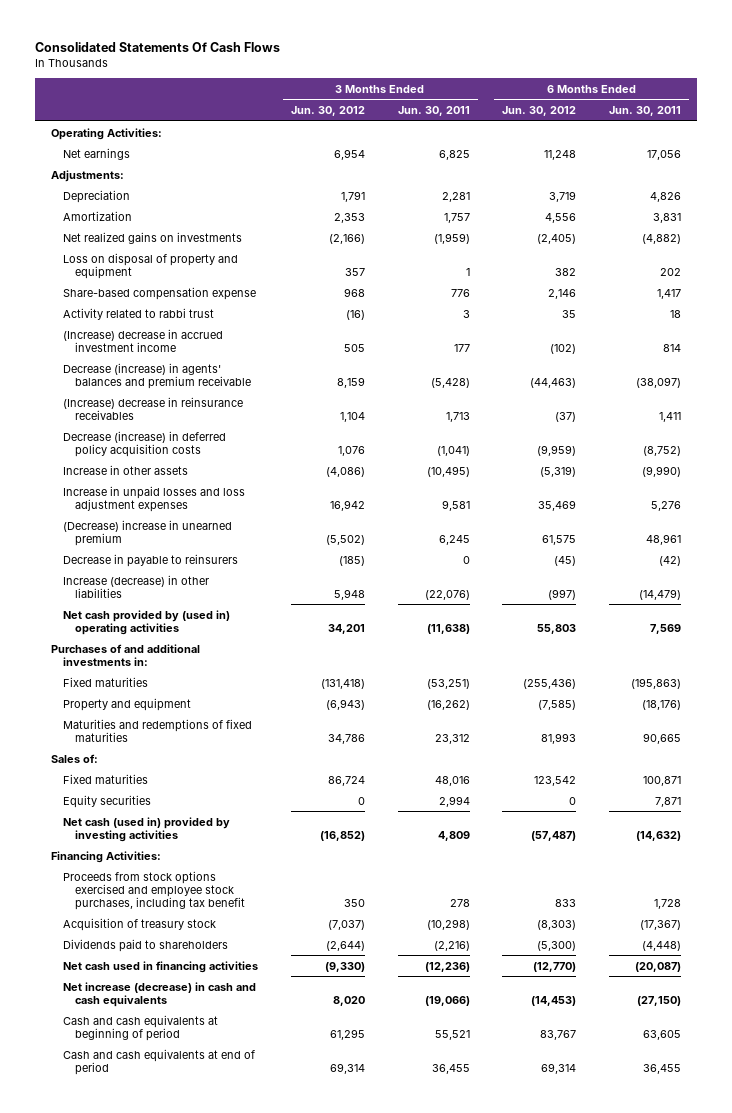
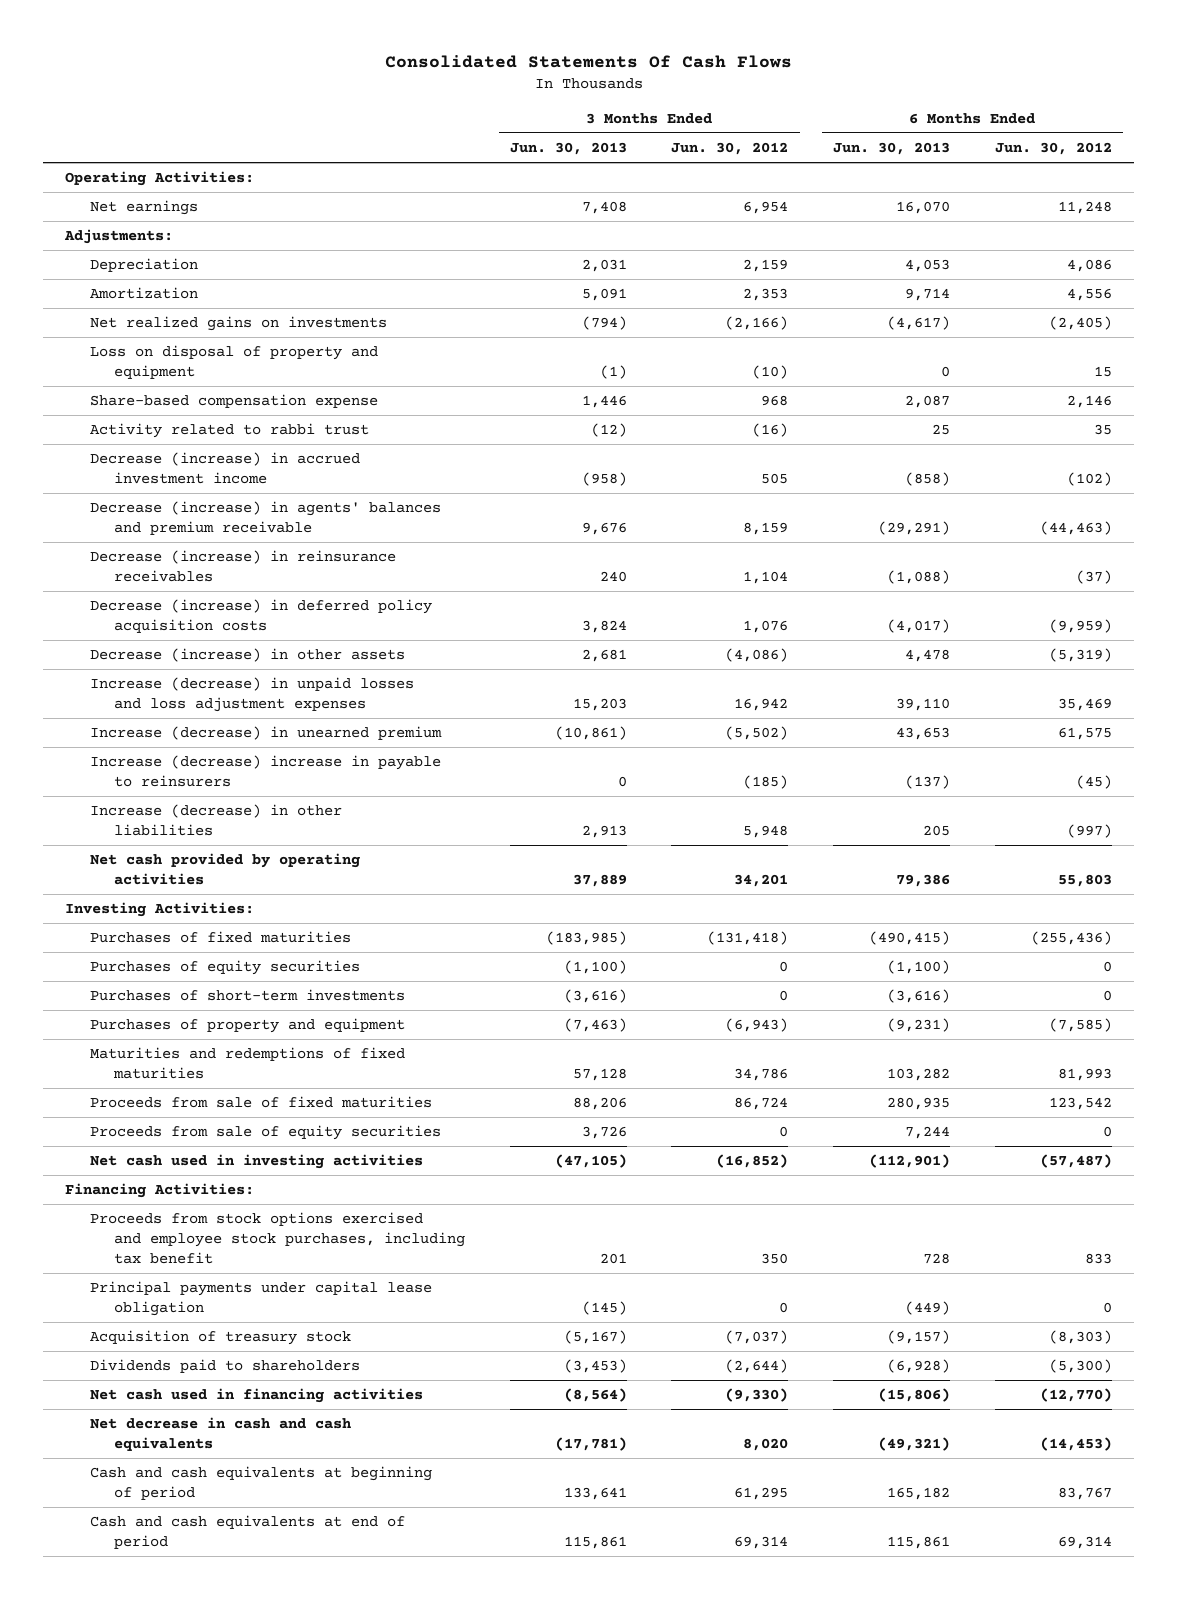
- | 3 Months Ended Jun. 30, 2012 | 3 Months Ended Jun. 30, 2011 | 6 Months Ended Jun. 30, 2012 | 6 Months Ended Jun. 30, 2011
+ | 3 Months Ended Jun. 30, 2013 | 3 Months Ended Jun. 30, 2012 | 6 Months Ended Jun. 30, 2013 | 6 Months Ended Jun. 30, 2012
- Depreciation | 1,791 | 2,281 | 3,719 | 4,826
+ Depreciation | 2,031 | 2,159 | 4,053 | 4,086
- Loss on disposal of property and equipment | 357 | 1 | 382 | 202
+ Loss on disposal of property and equipment | (1) | (10) | 0 | 15
- (Increase) decrease in accrued investment income | 505 | 177 | (102) | 814
+ Decrease (increase) in accrued investment income | (958) | 505 | (858) | (102)
- (Increase) decrease in reinsurance receivables | 1,104 | 1,713 | (37) | 1,411
+ Decrease (increase) in reinsurance receivables | 240 | 1,104 | (1,088) | (37)
- Increase in other assets | (4,086) | (10,495) | (5,319) | (9,990)
- Increase in unpaid losses and loss adjustment expenses | 16,942 | 9,581 | 35,469 | 5,276
- (Decrease) increase in unearned premium | (5,502) | 6,245 | 61,575 | 48,961
- Decrease in payable to reinsurers | (185) | 0 | (45) | (42)
+ Decrease (increase) in other assets | 2,681 | (4,086) | 4,478 | (5,319)
+ Increase (decrease) in unpaid losses and loss adjustment expenses | 15,203 | 16,942 | 39,110 | 35,469
+ Increase (decrease) in unearned premium | (10,861) | (5,502) | 43,653 | 61,575
+ Increase (decrease) increase in payable to reinsurers | 0 | (185) | (137) | (45)
- Net cash provided by (used in) operating activities | 34,201 | (11,638) | 55,803 | 7,569
- Purchases of and additional investments in:
- Fixed maturities | (131,418) | (53,251) | (255,436) | (195,863)
- Property and equipment | (6,943) | (16,262) | (7,585) | (18,176)
+ Net cash provided by operating activities | 37,889 | 34,201 | 79,386 | 55,803
+ Investing Activities:
+ Purchases of fixed maturities | (183,985) | (131,418) | (490,415) | (255,436)
+ Purchases of equity securities | (1,100) | 0 | (1,100) | 0
+ Purchases of short-term investments | (3,616) | 0 | (3,616) | 0
+ Purchases of property and equipment | (7,463) | (6,943) | (9,231) | (7,585)
- Sales of:
- Fixed maturities | 86,724 | 48,016 | 123,542 | 100,871
- Equity securities | 0 | 2,994 | 0 | 7,871
- Net cash (used in) provided by investing activities | (16,852) | 4,809 | (57,487) | (14,632)
+ Proceeds from sale of fixed maturities | 88,206 | 86,724 | 280,935 | 123,542
+ Proceeds from sale of equity securities | 3,726 | 0 | 7,244 | 0
+ Net cash used in investing activities | (47,105) | (16,852) | (112,901) | (57,487)
+ Principal payments under capital lease obligation | (145) | 0 | (449) | 0
- Net increase (decrease) in cash and cash equivalents | 8,020 | (19,066) | (14,453) | (27,150)
+ Net decrease in cash and cash equivalents | (17,781) | 8,020 | (49,321) | (14,453)

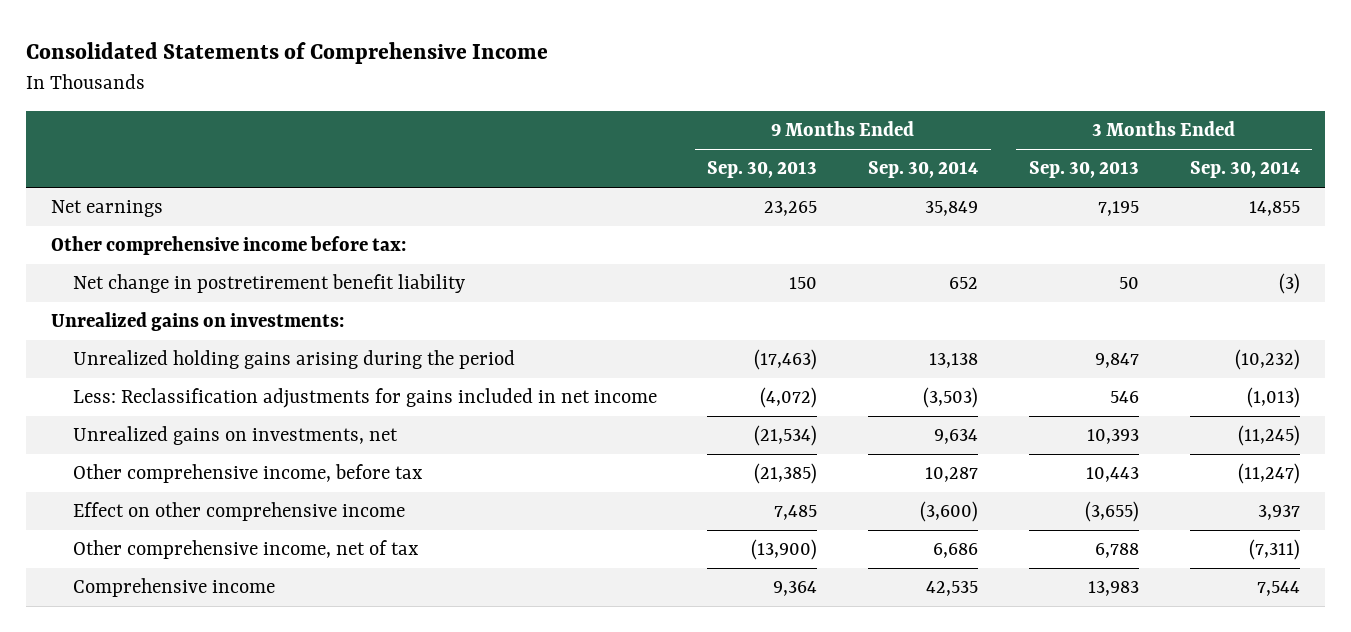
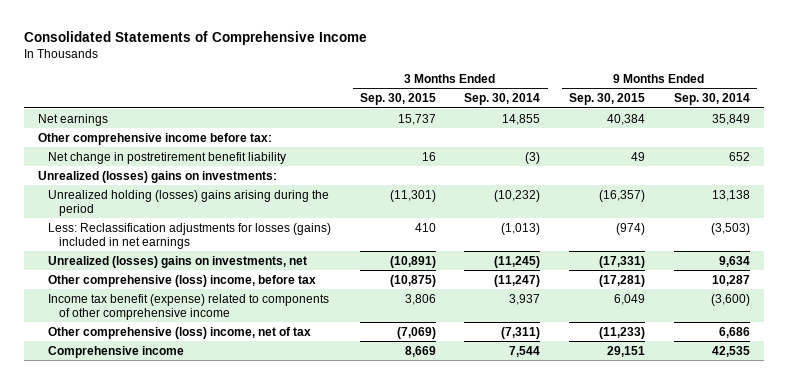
- | 9 Months Ended Sep. 30, 2013 | 9 Months Ended Sep. 30, 2014 | 3 Months Ended Sep. 30, 2013 | 3 Months Ended Sep. 30, 2014
+ | 3 Months Ended Sep. 30, 2015 | 3 Months Ended Sep. 30, 2014 | 9 Months Ended Sep. 30, 2015 | 9 Months Ended Sep. 30, 2014
- Unrealized gains on investments:
- Unrealized holding gains arising during the period | (17,463) | 13,138 | 9,847 | (10,232)
- Less: Reclassification adjustments for gains included in net income | (4,072) | (3,503) | 546 | (1,013)
- Unrealized gains on investments, net | (21,534) | 9,634 | 10,393 | (11,245)
- Other comprehensive income, before tax | (21,385) | 10,287 | 10,443 | (11,247)
- Effect on other comprehensive income | 7,485 | (3,600) | (3,655) | 3,937
- Other comprehensive income, net of tax | (13,900) | 6,686 | 6,788 | (7,311)
+ Unrealized (losses) gains on investments:
+ Unrealized holding (losses) gains arising during the period | (11,301) | (10,232) | (16,357) | 13,138
+ Less: Reclassification adjustments for losses (gains) included in net earnings | 410 | (1,013) | (974) | (3,503)
+ Unrealized (losses) gains on investments, net | (10,891) | (11,245) | (17,331) | 9,634
+ Other comprehensive (loss) income, before tax | (10,875) | (11,247) | (17,281) | 10,287
+ Income tax benefit (expense) related to components of other comprehensive income | 3,806 | 3,937 | 6,049 | (3,600)
+ Other comprehensive (loss) income, net of tax | (7,069) | (7,311) | (11,233) | 6,686

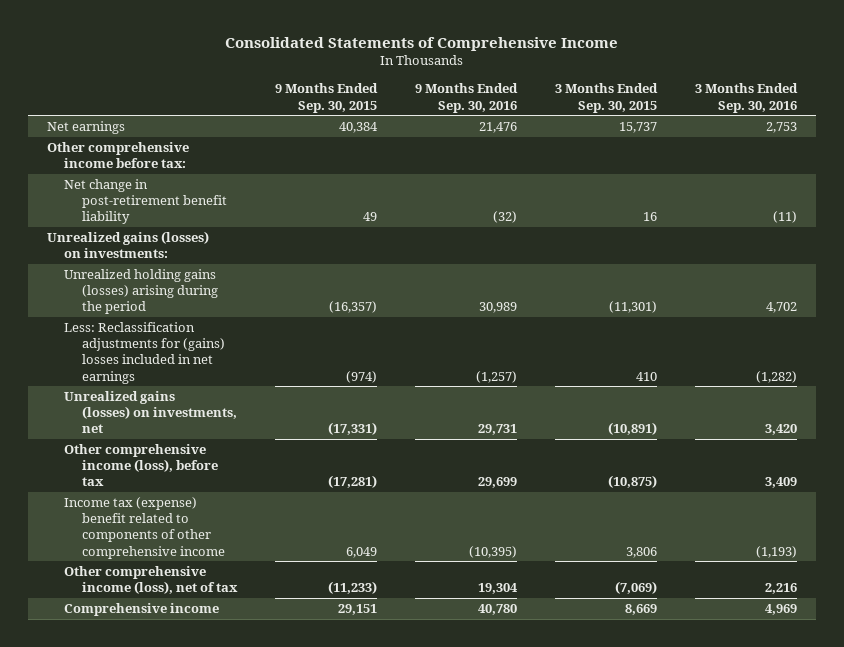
- | 3 Months Ended Sep. 30, 2015 | 3 Months Ended Sep. 30, 2014 | 9 Months Ended Sep. 30, 2015 | 9 Months Ended Sep. 30, 2014
+ | 9 Months Ended Sep. 30, 2015 | 9 Months Ended Sep. 30, 2016 | 3 Months Ended Sep. 30, 2015 | 3 Months Ended Sep. 30, 2016
- Net change in postretirement benefit liability | 16 | (3) | 49 | 652
- Unrealized (losses) gains on investments:
- Unrealized holding (losses) gains arising during the period | (11,301) | (10,232) | (16,357) | 13,138
- Less: Reclassification adjustments for losses (gains) included in net earnings | 410 | (1,013) | (974) | (3,503)
- Unrealized (losses) gains on investments, net | (10,891) | (11,245) | (17,331) | 9,634
- Other comprehensive (loss) income, before tax | (10,875) | (11,247) | (17,281) | 10,287
- Income tax benefit (expense) related to components of other comprehensive income | 3,806 | 3,937 | 6,049 | (3,600)
- Other comprehensive (loss) income, net of tax | (7,069) | (7,311) | (11,233) | 6,686
+ Net change in post-retirement benefit liability | 49 | (32) | 16 | (11)
+ Unrealized gains (losses) on investments:
+ Unrealized holding gains (losses) arising during the period | (16,357) | 30,989 | (11,301) | 4,702
+ Less: Reclassification adjustments for (gains) losses included in net earnings | (974) | (1,257) | 410 | (1,282)
+ Unrealized gains (losses) on investments, net | (17,331) | 29,731 | (10,891) | 3,420
+ Other comprehensive income (loss), before tax | (17,281) | 29,699 | (10,875) | 3,409
+ Income tax (expense) benefit related to components of other comprehensive income | 6,049 | (10,395) | 3,806 | (1,193)
+ Other comprehensive income (loss), net of tax | (11,233) | 19,304 | (7,069) | 2,216

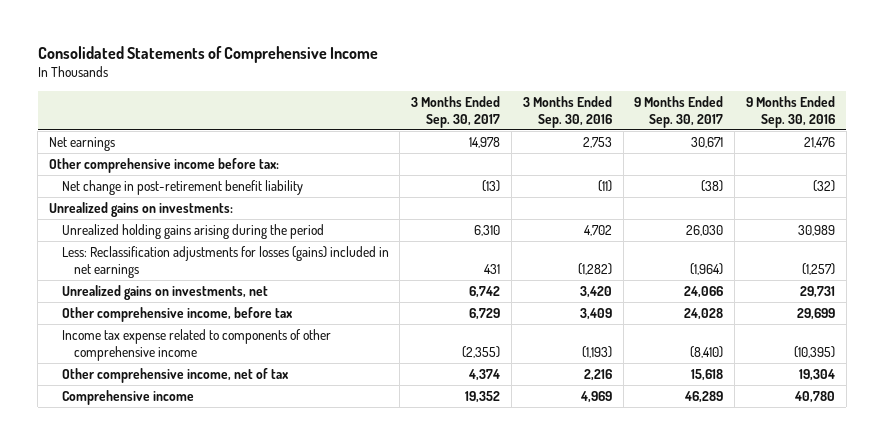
- | 9 Months Ended Sep. 30, 2015 | 9 Months Ended Sep. 30, 2016 | 3 Months Ended Sep. 30, 2015 | 3 Months Ended Sep. 30, 2016
+ | 3 Months Ended Sep. 30, 2017 | 3 Months Ended Sep. 30, 2016 | 9 Months Ended Sep. 30, 2017 | 9 Months Ended Sep. 30, 2016
- Unrealized gains (losses) on investments:
- Unrealized holding gains (losses) arising during the period | (16,357) | 30,989 | (11,301) | 4,702
- Less: Reclassification adjustments for (gains) losses included in net earnings | (974) | (1,257) | 410 | (1,282)
- Unrealized gains (losses) on investments, net | (17,331) | 29,731 | (10,891) | 3,420
- Other comprehensive income (loss), before tax | (17,281) | 29,699 | (10,875) | 3,409
- Income tax (expense) benefit related to components of other comprehensive income | 6,049 | (10,395) | 3,806 | (1,193)
- Other comprehensive income (loss), net of tax | (11,233) | 19,304 | (7,069) | 2,216
+ Unrealized gains on investments:
+ Unrealized holding gains arising during the period | 6,310 | 4,702 | 26,030 | 30,989
+ Less: Reclassification adjustments for losses (gains) included in net earnings | 431 | (1,282) | (1,964) | (1,257)
+ Unrealized gains on investments, net | 6,742 | 3,420 | 24,066 | 29,731
+ Other comprehensive income, before tax | 6,729 | 3,409 | 24,028 | 29,699
+ Income tax expense related to components of other comprehensive income | (2,355) | (1,193) | (8,410) | (10,395)
+ Other comprehensive income, net of tax | 4,374 | 2,216 | 15,618 | 19,304

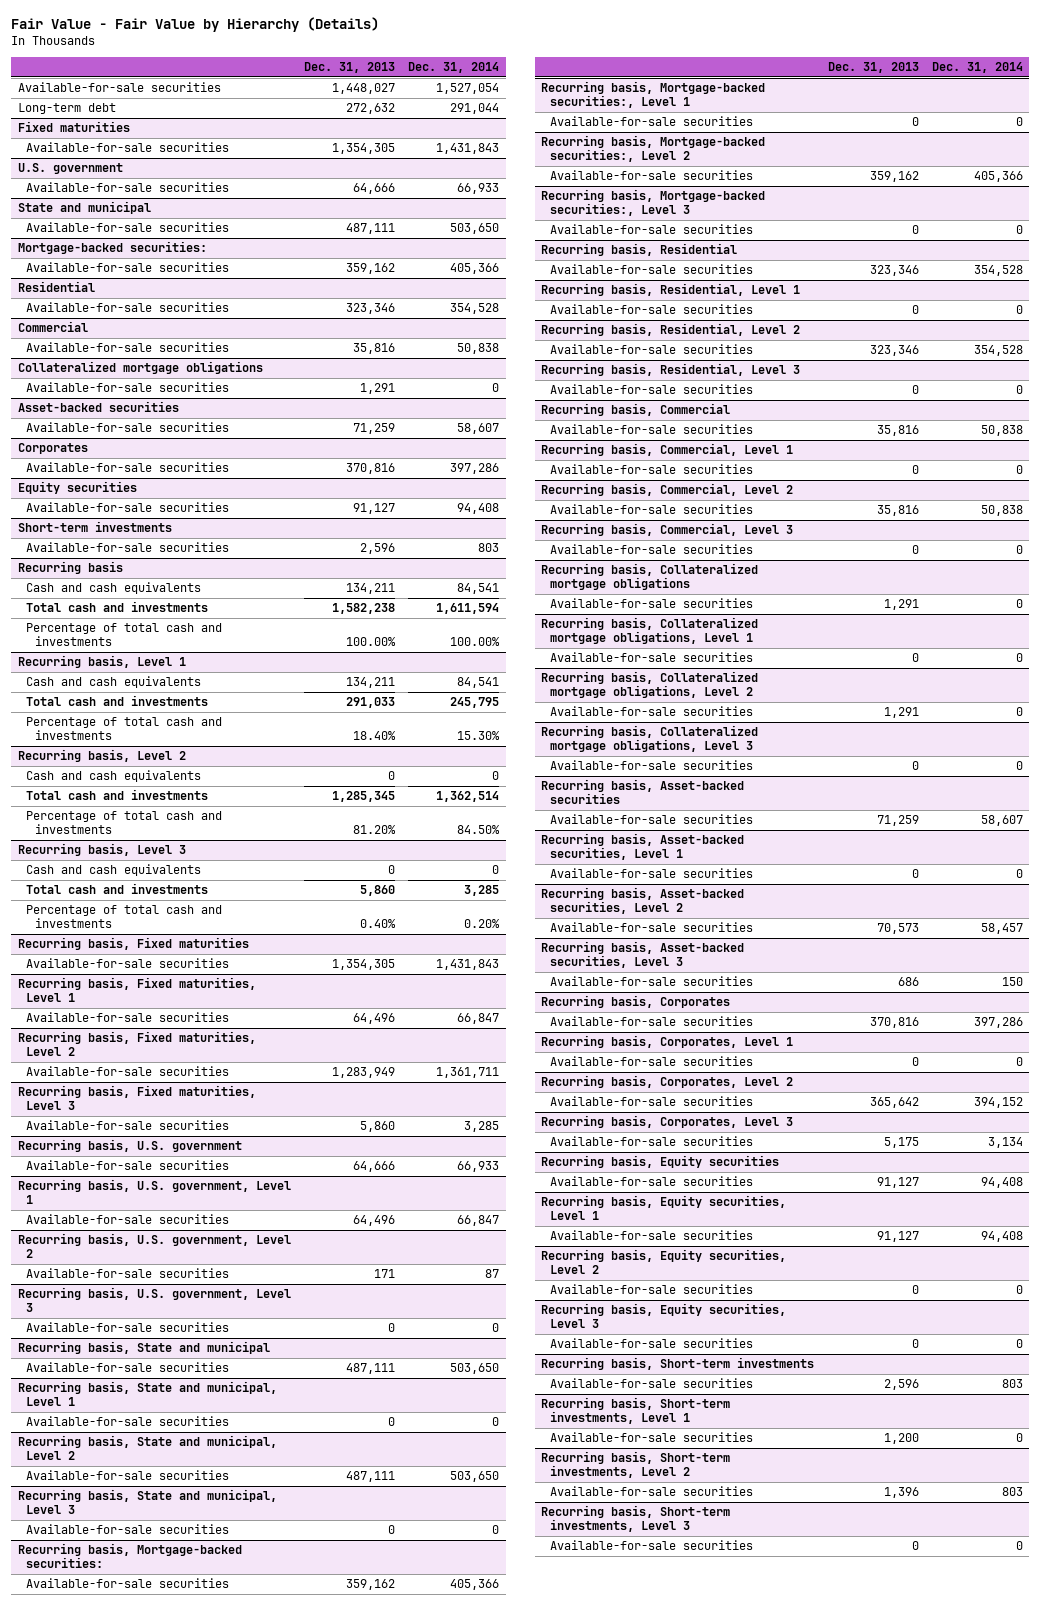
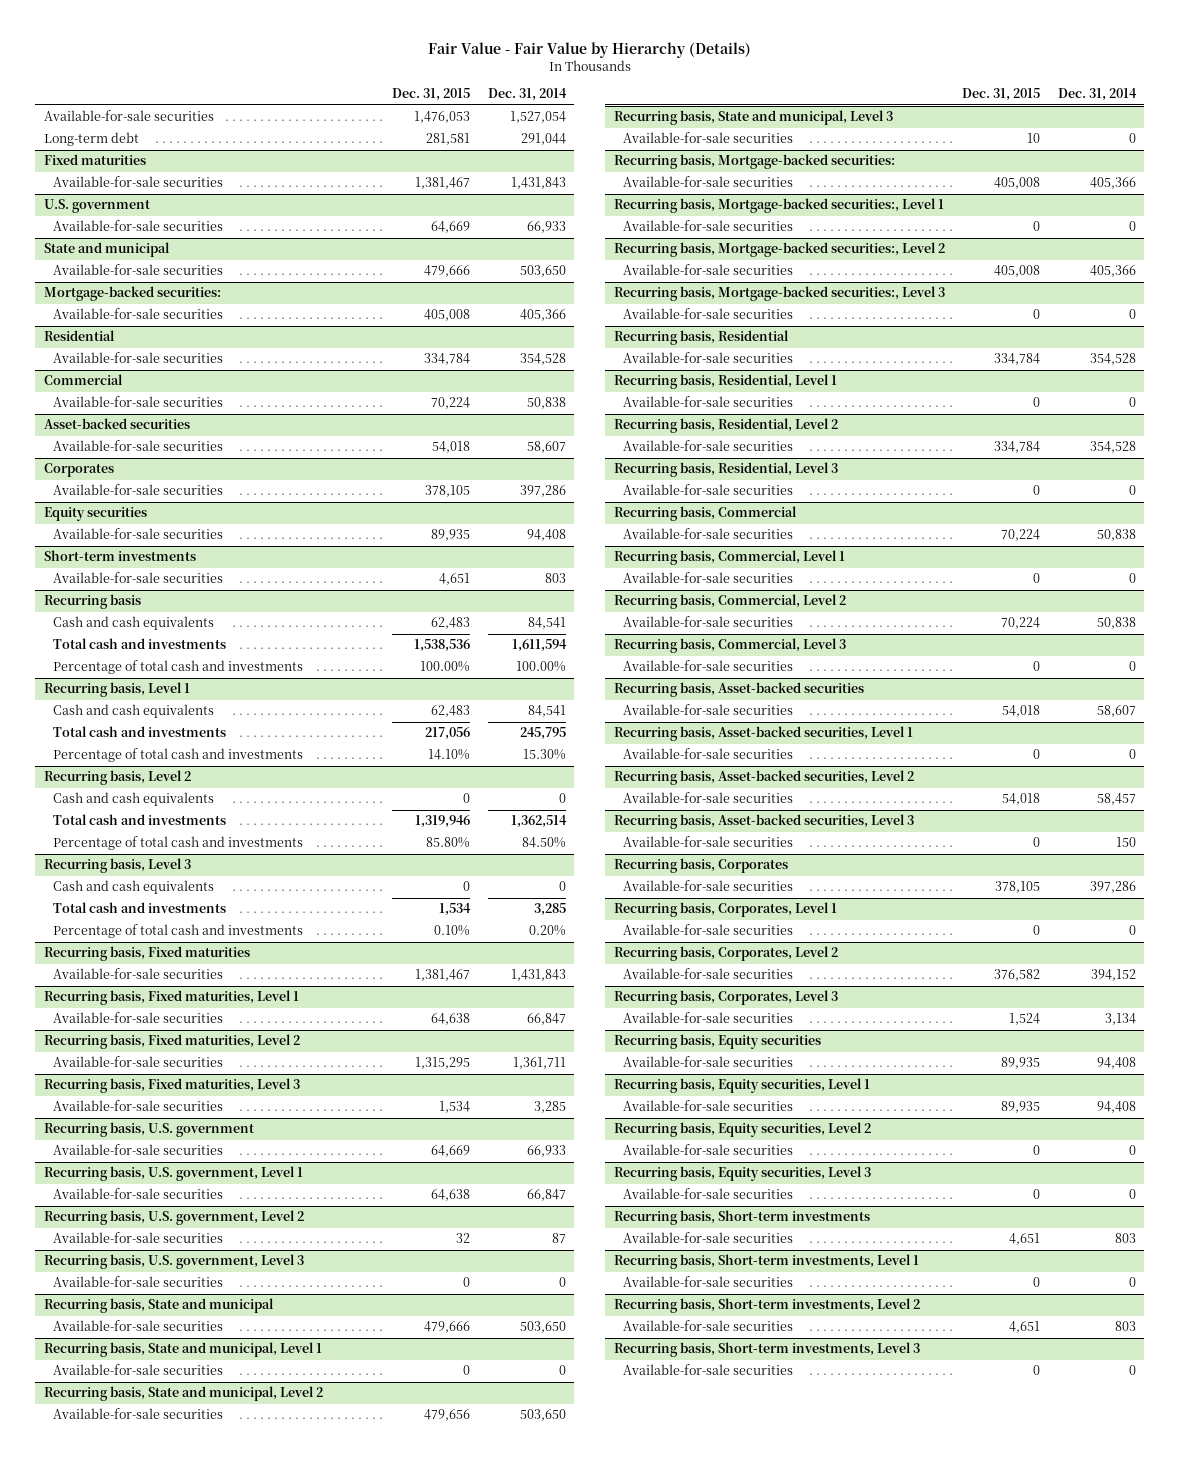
- | Dec. 31, 2013 | Dec. 31, 2014
+ | Dec. 31, 2015 | Dec. 31, 2014
- Collateralized mortgage obligations
- Available-for-sale securities | 1,291 | 0
- Recurring basis, Collateralized mortgage obligations
- Available-for-sale securities | 1,291 | 0
- Recurring basis, Collateralized mortgage obligations, Level 1
- Available-for-sale securities | 0 | 0
- Recurring basis, Collateralized mortgage obligations, Level 2
- Available-for-sale securities | 1,291 | 0
- Recurring basis, Collateralized mortgage obligations, Level 3
- Available-for-sale securities | 0 | 0

